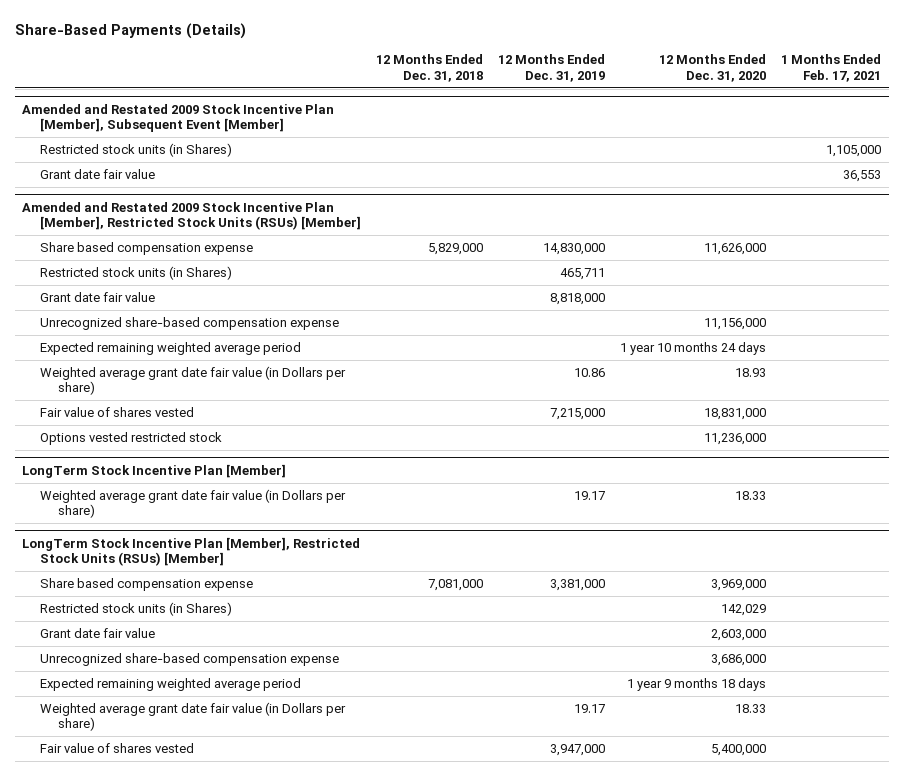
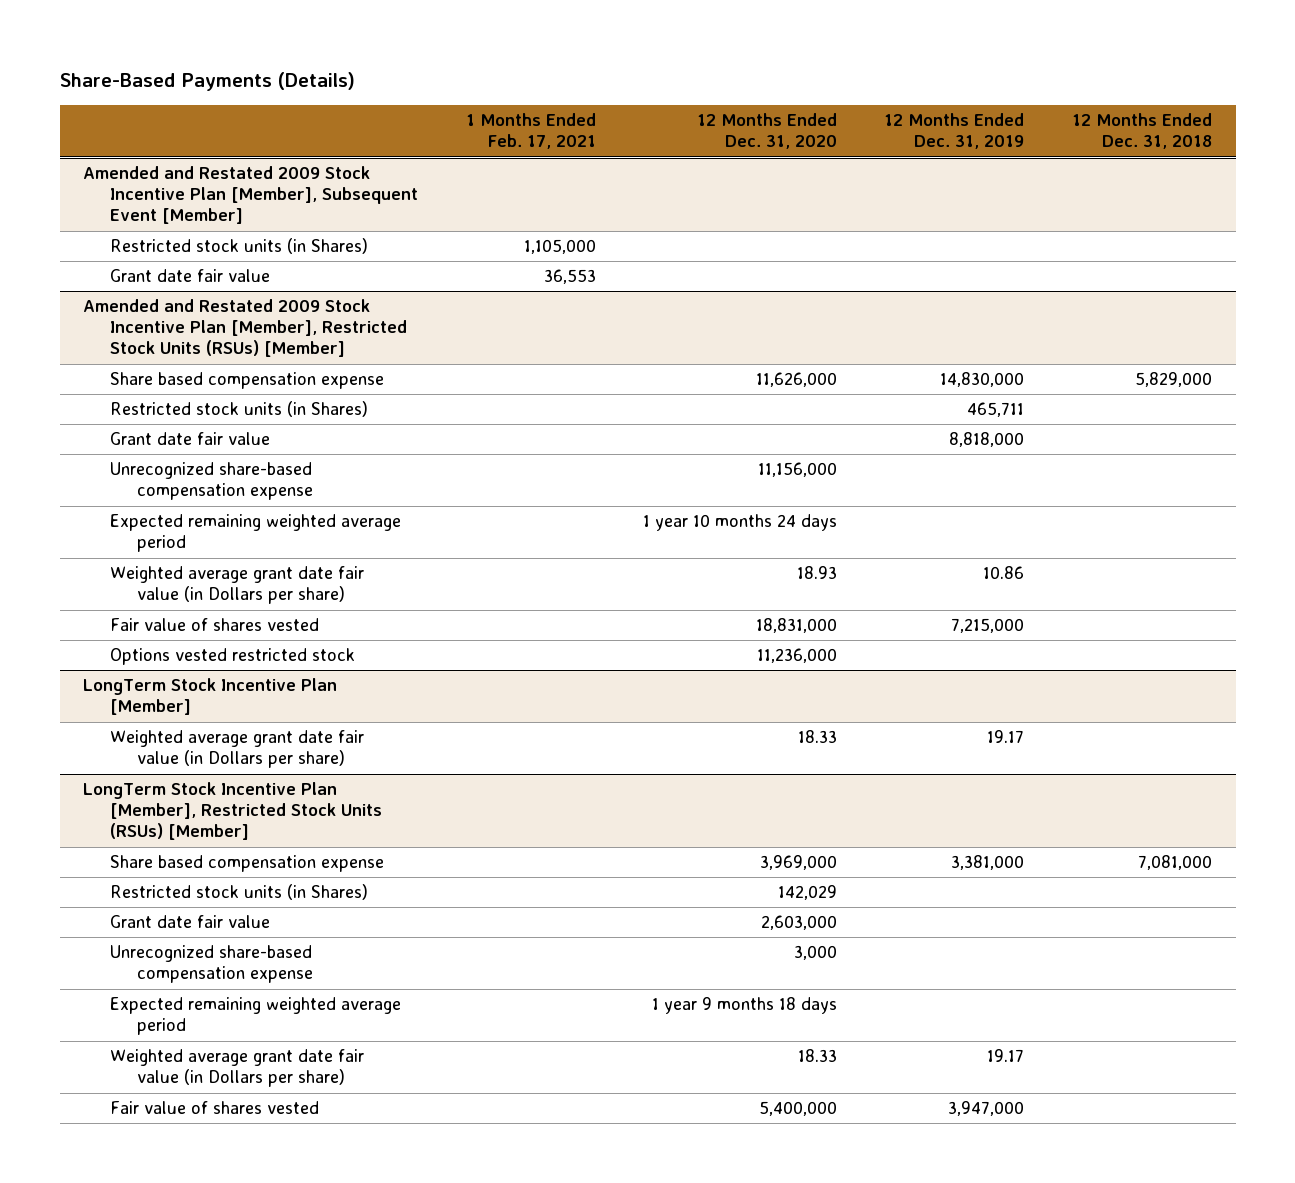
- | 12 Months Ended Dec. 31, 2018 | 12 Months Ended Dec. 31, 2019 | 12 Months Ended Dec. 31, 2020 | 1 Months Ended Feb. 17, 2021
+ | 1 Months Ended Feb. 17, 2021 | 12 Months Ended Dec. 31, 2020 | 12 Months Ended Dec. 31, 2019 | 12 Months Ended Dec. 31, 2018
@ LongTerm Stock Incentive Plan [Member], Restricted Stock Units (RSUs) [Member]
- Unrecognized share-based compensation expense | | | 3,686,000 |
+ Unrecognized share-based compensation expense | | 3,000 | |

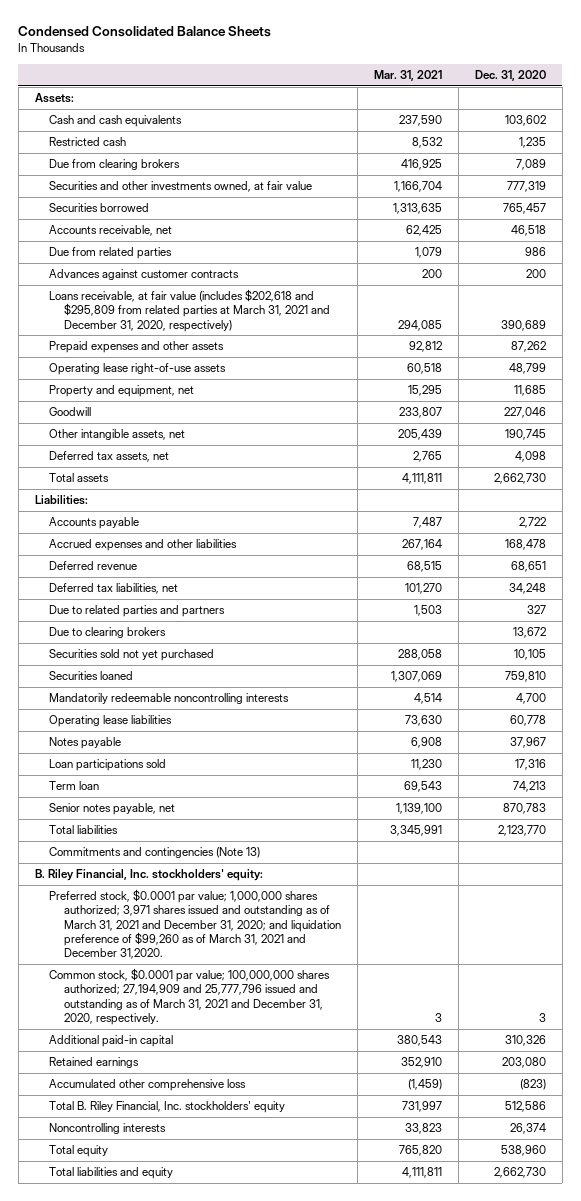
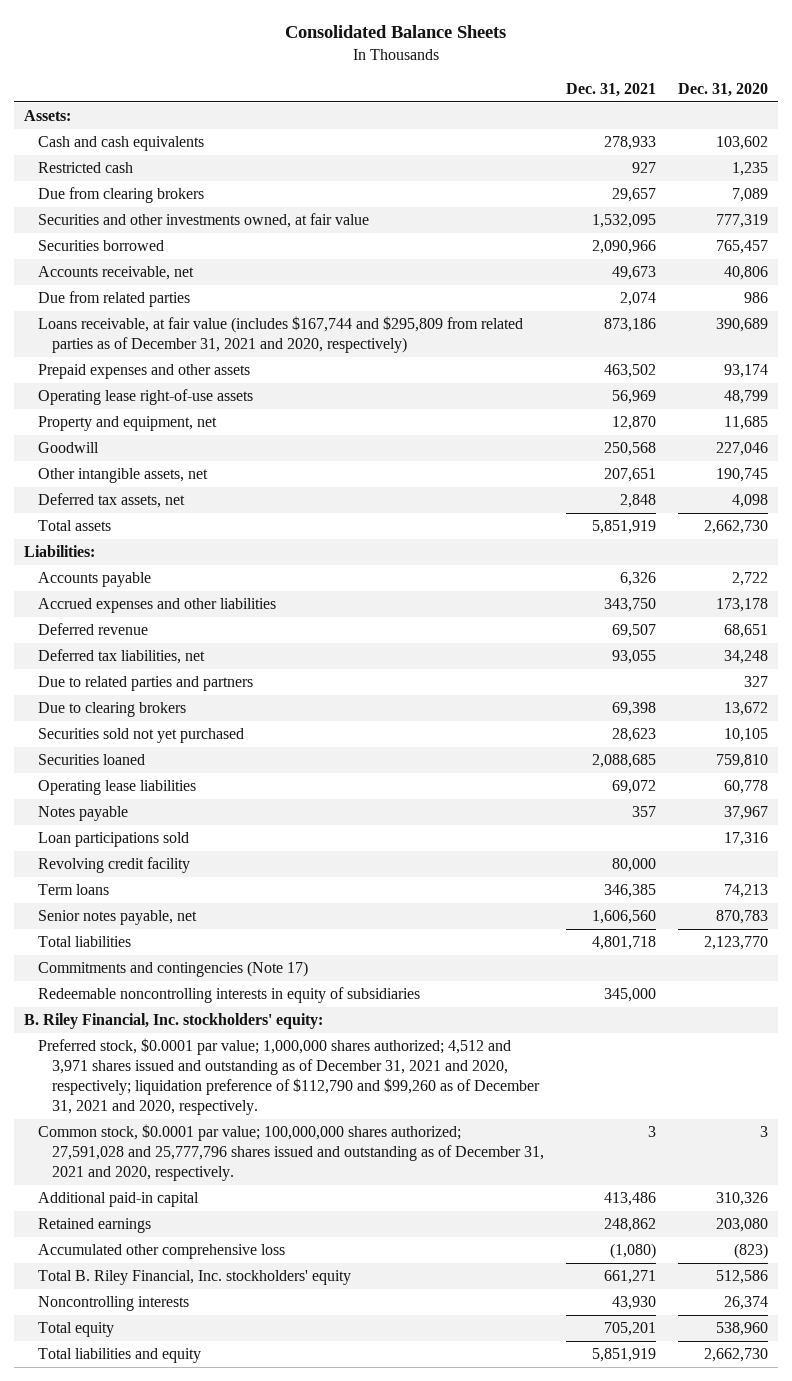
- Condensed Consolidated Balance Sheets
+ Consolidated Balance Sheets
- | Mar. 31, 2021 | Dec. 31, 2020
+ | Dec. 31, 2021 | Dec. 31, 2020
- Accounts receivable, net | 62,425 | 46,518
+ Accounts receivable, net | 49,673 | 40,806
- Advances against customer contracts | 200 | 200
- Loans receivable, at fair value (includes $202,618 and $295,809 from related parties at March 31, 2021 and December 31, 2020, respectively) | 294,085 | 390,689
- Prepaid expenses and other assets | 92,812 | 87,262
+ Loans receivable, at fair value (includes $167,744 and $295,809 from related parties as of December 31, 2021 and 2020, respectively) | 873,186 | 390,689
+ Prepaid expenses and other assets | 463,502 | 93,174
- Accrued expenses and other liabilities | 267,164 | 168,478
+ Accrued expenses and other liabilities | 343,750 | 173,178
- Mandatorily redeemable noncontrolling interests | 4,514 | 4,700
- Term loan | 69,543 | 74,213
+ Revolving credit facility | 80,000 |
+ Term loans | 346,385 | 74,213
- Commitments and contingencies (Note 13)
+ Commitments and contingencies (Note 17)
+ Redeemable noncontrolling interests in equity of subsidiaries | 345,000 |
- Preferred stock, $0.0001 par value; 1,000,000 shares authorized; 3,971 shares issued and outstanding as of March 31, 2021 and December 31, 2020; and liquidation preference of $99,260 as of March 31, 2021 and December 31,2020.
- Common stock, $0.0001 par value; 100,000,000 shares authorized; 27,194,909 and 25,777,796 issued and outstanding as of March 31, 2021 and December 31, 2020, respectively. | 3 | 3
+ Preferred stock, $0.0001 par value; 1,000,000 shares authorized; 4,512 and 3,971 shares issued and outstanding as of December 31, 2021 and 2020, respectively; liquidation preference of $112,790 and $99,260 as of December 31, 2021 and 2020, respectively.
+ Common stock, $0.0001 par value; 100,000,000 shares authorized; 27,591,028 and 25,777,796 shares issued and outstanding as of December 31, 2021 and 2020, respectively. | 3 | 3

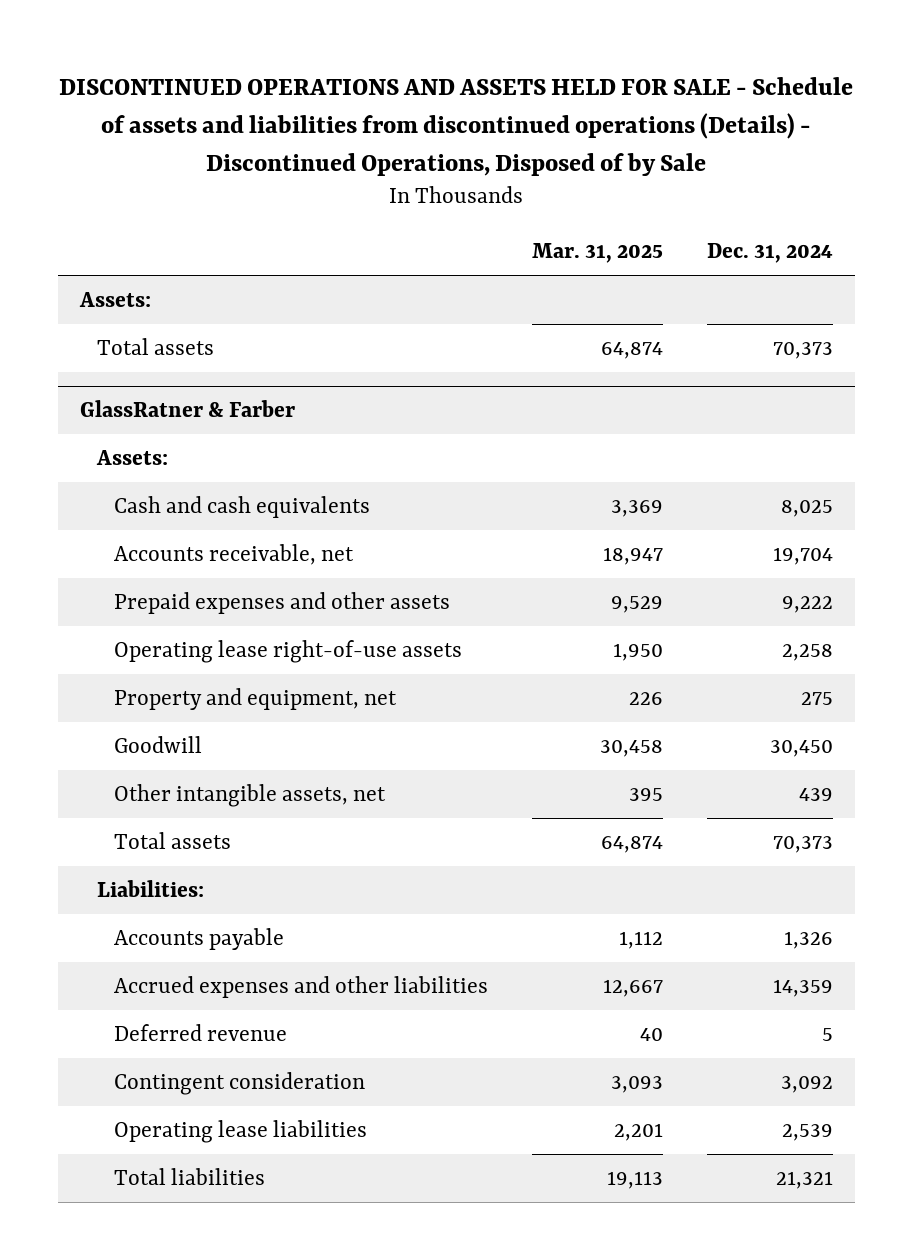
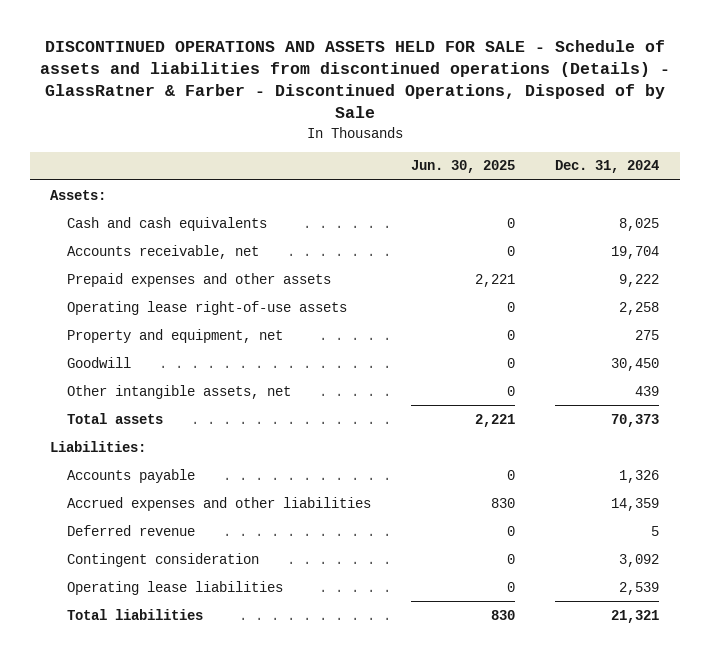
- DISCONTINUED OPERATIONS AND ASSETS HELD FOR SALE - Schedule of assets and liabilities from discontinued operations (Details) - Discontinued Operations, Disposed of by Sale
+ DISCONTINUED OPERATIONS AND ASSETS HELD FOR SALE - Schedule of assets and liabilities from discontinued operations (Details) - GlassRatner & Farber - Discontinued Operations, Disposed of by Sale
- | Mar. 31, 2025 | Dec. 31, 2024
+ | Jun. 30, 2025 | Dec. 31, 2024
- Total assets | 64,874 | 70,373
- GlassRatner & Farber
- Assets:

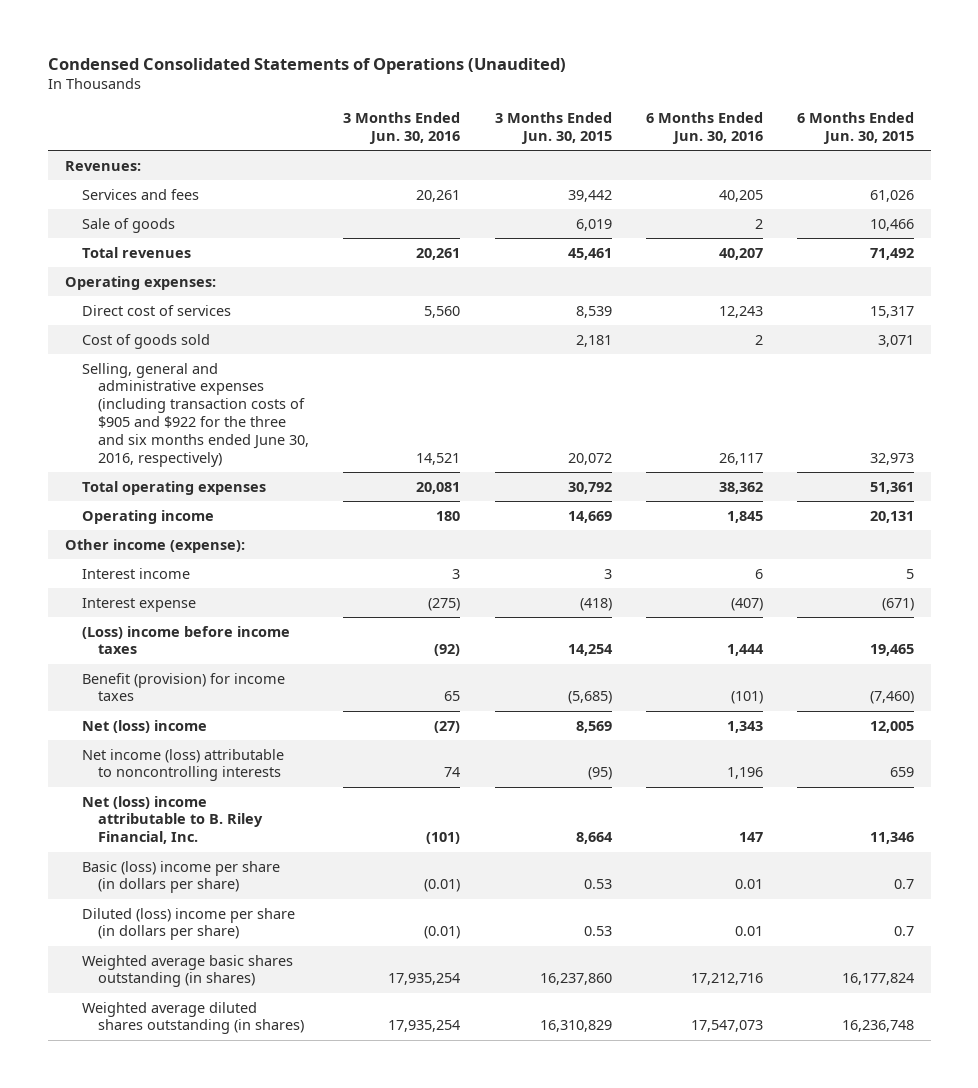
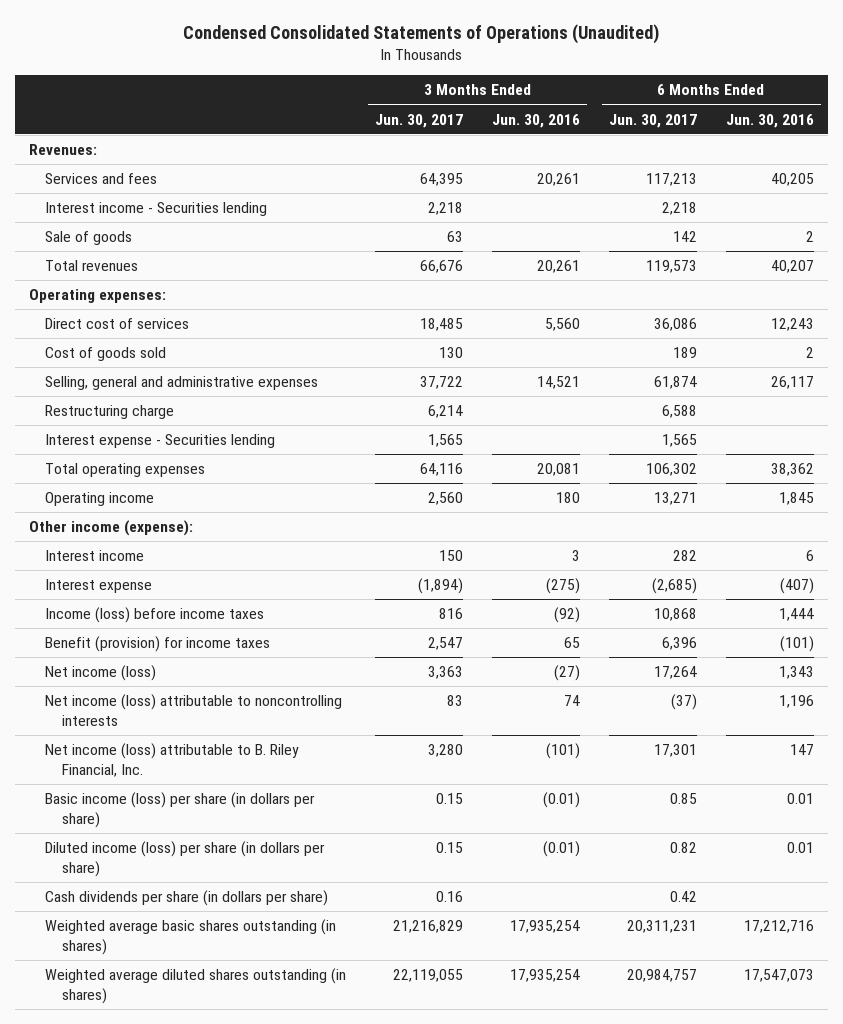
- | 3 Months Ended Jun. 30, 2016 | 3 Months Ended Jun. 30, 2015 | 6 Months Ended Jun. 30, 2016 | 6 Months Ended Jun. 30, 2015
+ | 3 Months Ended Jun. 30, 2017 | 3 Months Ended Jun. 30, 2016 | 6 Months Ended Jun. 30, 2017 | 6 Months Ended Jun. 30, 2016
+ Interest income - Securities lending | 2,218 | | 2,218 |
- Selling, general and administrative expenses (including transaction costs of $905 and $922 for the three and six months ended June 30, 2016, respectively) | 14,521 | 20,072 | 26,117 | 32,973
+ Selling, general and administrative expenses | 37,722 | 14,521 | 61,874 | 26,117
+ Restructuring charge | 6,214 | | 6,588 |
+ Interest expense - Securities lending | 1,565 | | 1,565 |
- (Loss) income before income taxes | (92) | 14,254 | 1,444 | 19,465
+ Income (loss) before income taxes | 816 | (92) | 10,868 | 1,444
- Net (loss) income | (27) | 8,569 | 1,343 | 12,005
+ Net income (loss) | 3,363 | (27) | 17,264 | 1,343
- Net (loss) income attributable to B. Riley Financial, Inc. | (101) | 8,664 | 147 | 11,346
- Basic (loss) income per share (in dollars per share) | (0.01) | 0.53 | 0.01 | 0.7
- Diluted (loss) income per share (in dollars per share) | (0.01) | 0.53 | 0.01 | 0.7
+ Net income (loss) attributable to B. Riley Financial, Inc. | 3,280 | (101) | 17,301 | 147
+ Basic income (loss) per share (in dollars per share) | 0.15 | (0.01) | 0.85 | 0.01
+ Diluted income (loss) per share (in dollars per share) | 0.15 | (0.01) | 0.82 | 0.01
+ Cash dividends per share (in dollars per share) | 0.16 | | 0.42 |

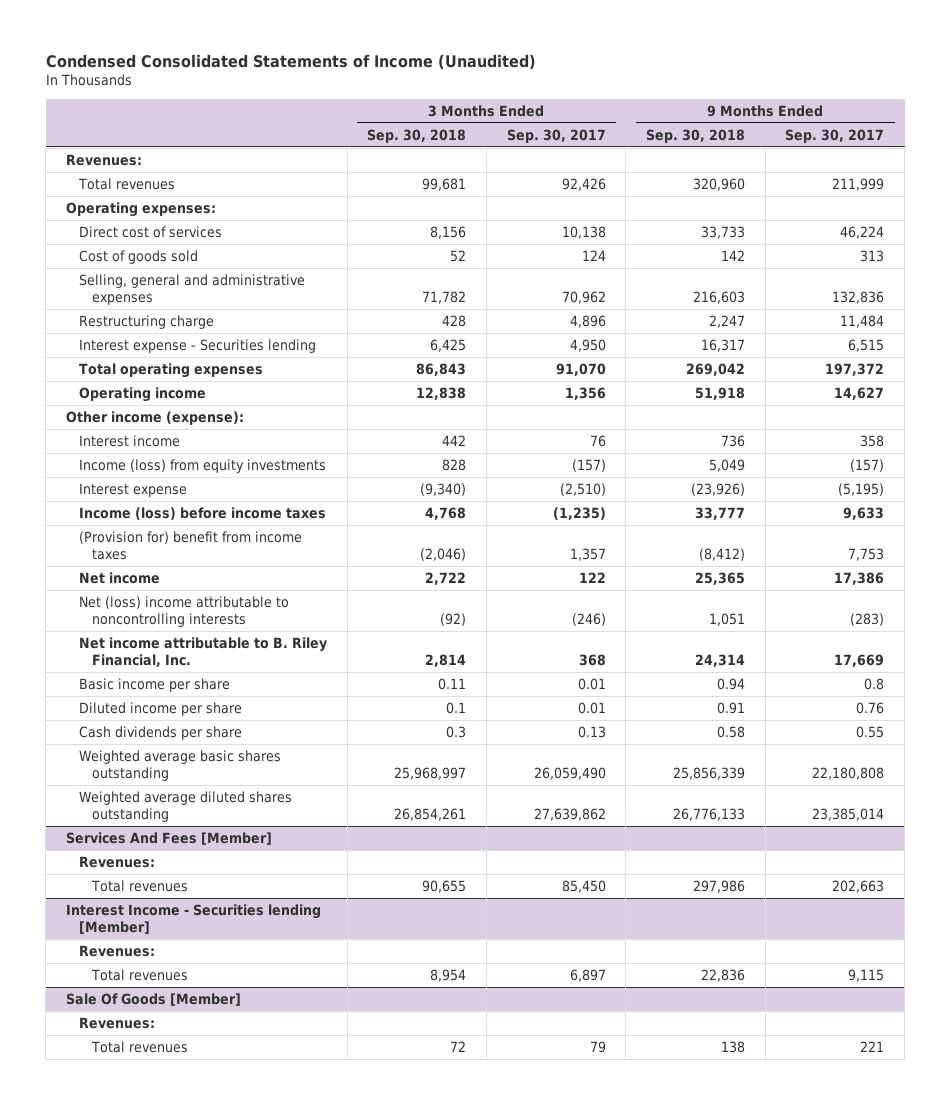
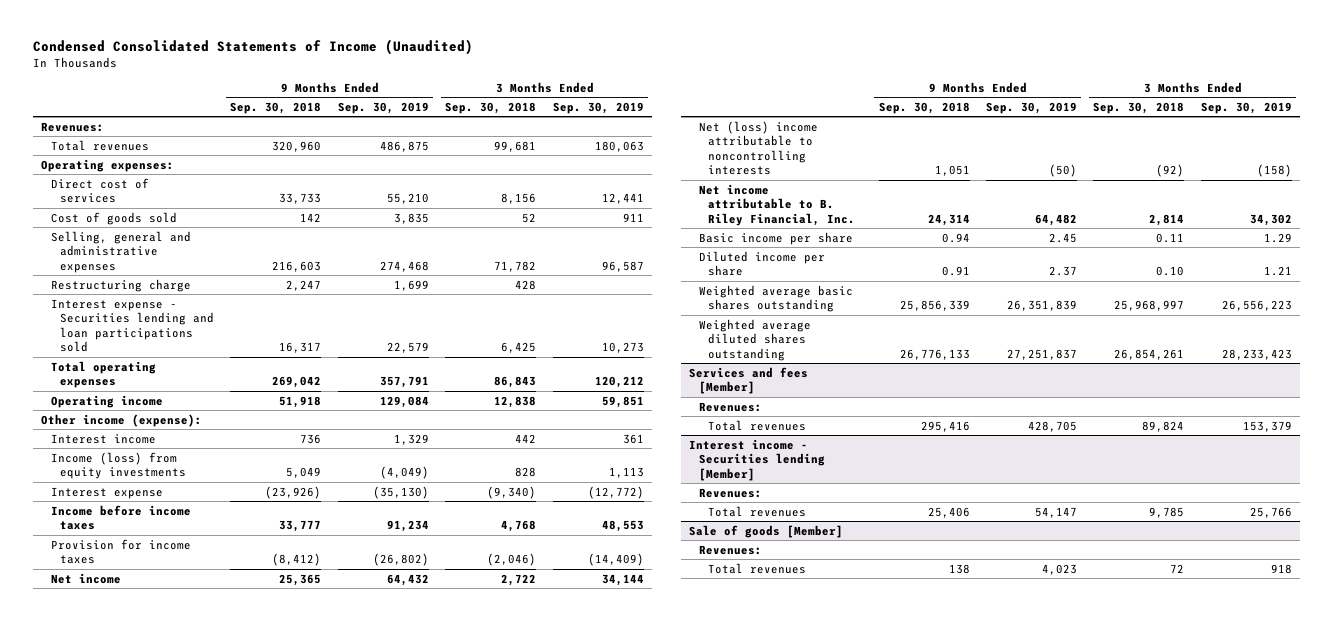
- | 3 Months Ended Sep. 30, 2018 | 3 Months Ended Sep. 30, 2017 | 9 Months Ended Sep. 30, 2018 | 9 Months Ended Sep. 30, 2017
+ | 9 Months Ended Sep. 30, 2018 | 9 Months Ended Sep. 30, 2019 | 3 Months Ended Sep. 30, 2018 | 3 Months Ended Sep. 30, 2019
- Interest expense - Securities lending | 6,425 | 4,950 | 16,317 | 6,515
+ Interest expense - Securities lending and loan participations sold | 16,317 | 22,579 | 6,425 | 10,273
- Income (loss) before income taxes | 4,768 | (1,235) | 33,777 | 9,633
- (Provision for) benefit from income taxes | (2,046) | 1,357 | (8,412) | 7,753
+ Income before income taxes | 33,777 | 91,234 | 4,768 | 48,553
+ Provision for income taxes | (8,412) | (26,802) | (2,046) | (14,409)
- Diluted income per share | 0.1 | 0.01 | 0.91 | 0.76
- Cash dividends per share | 0.3 | 0.13 | 0.58 | 0.55
+ Diluted income per share | 0.91 | 2.37 | 0.10 | 1.21
- Services And Fees [Member]
+ Services and fees [Member]
- Total revenues | 90,655 | 85,450 | 297,986 | 202,663
- Interest Income - Securities lending [Member]
+ Total revenues | 295,416 | 428,705 | 89,824 | 153,379
+ Interest income - Securities lending [Member]
- Total revenues | 8,954 | 6,897 | 22,836 | 9,115
- Sale Of Goods [Member]
+ Total revenues | 25,406 | 54,147 | 9,785 | 25,766
+ Sale of goods [Member]

